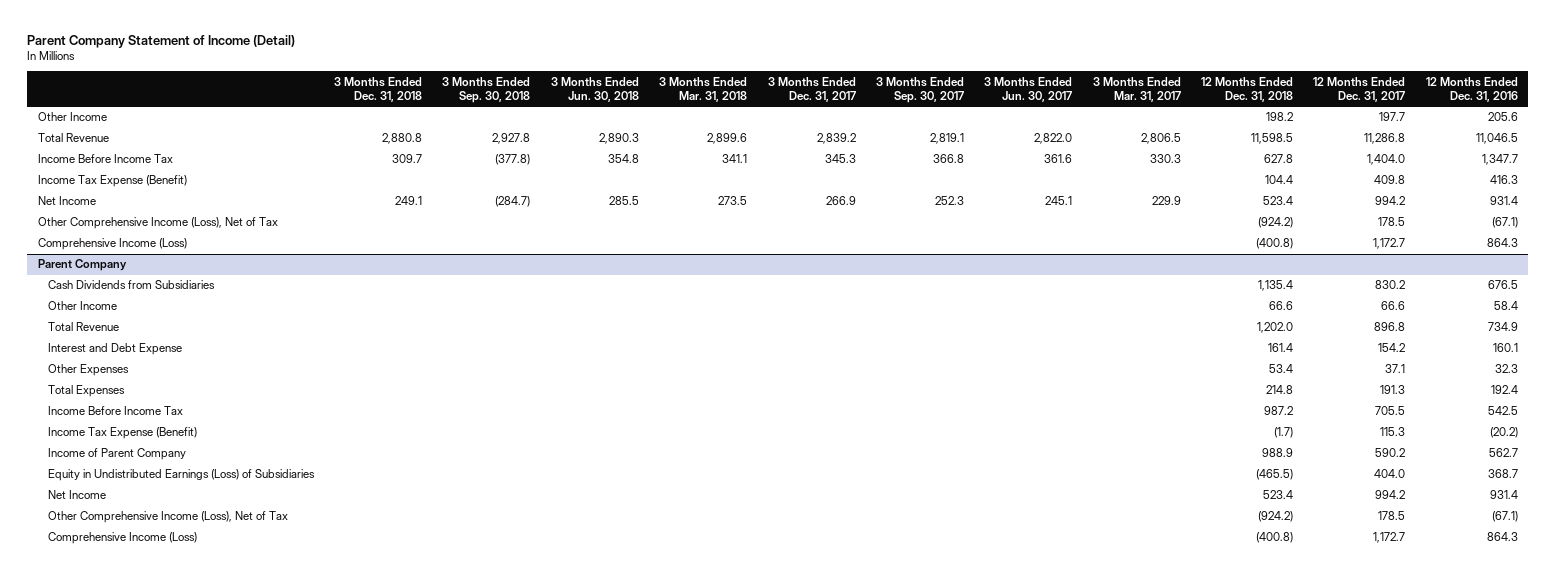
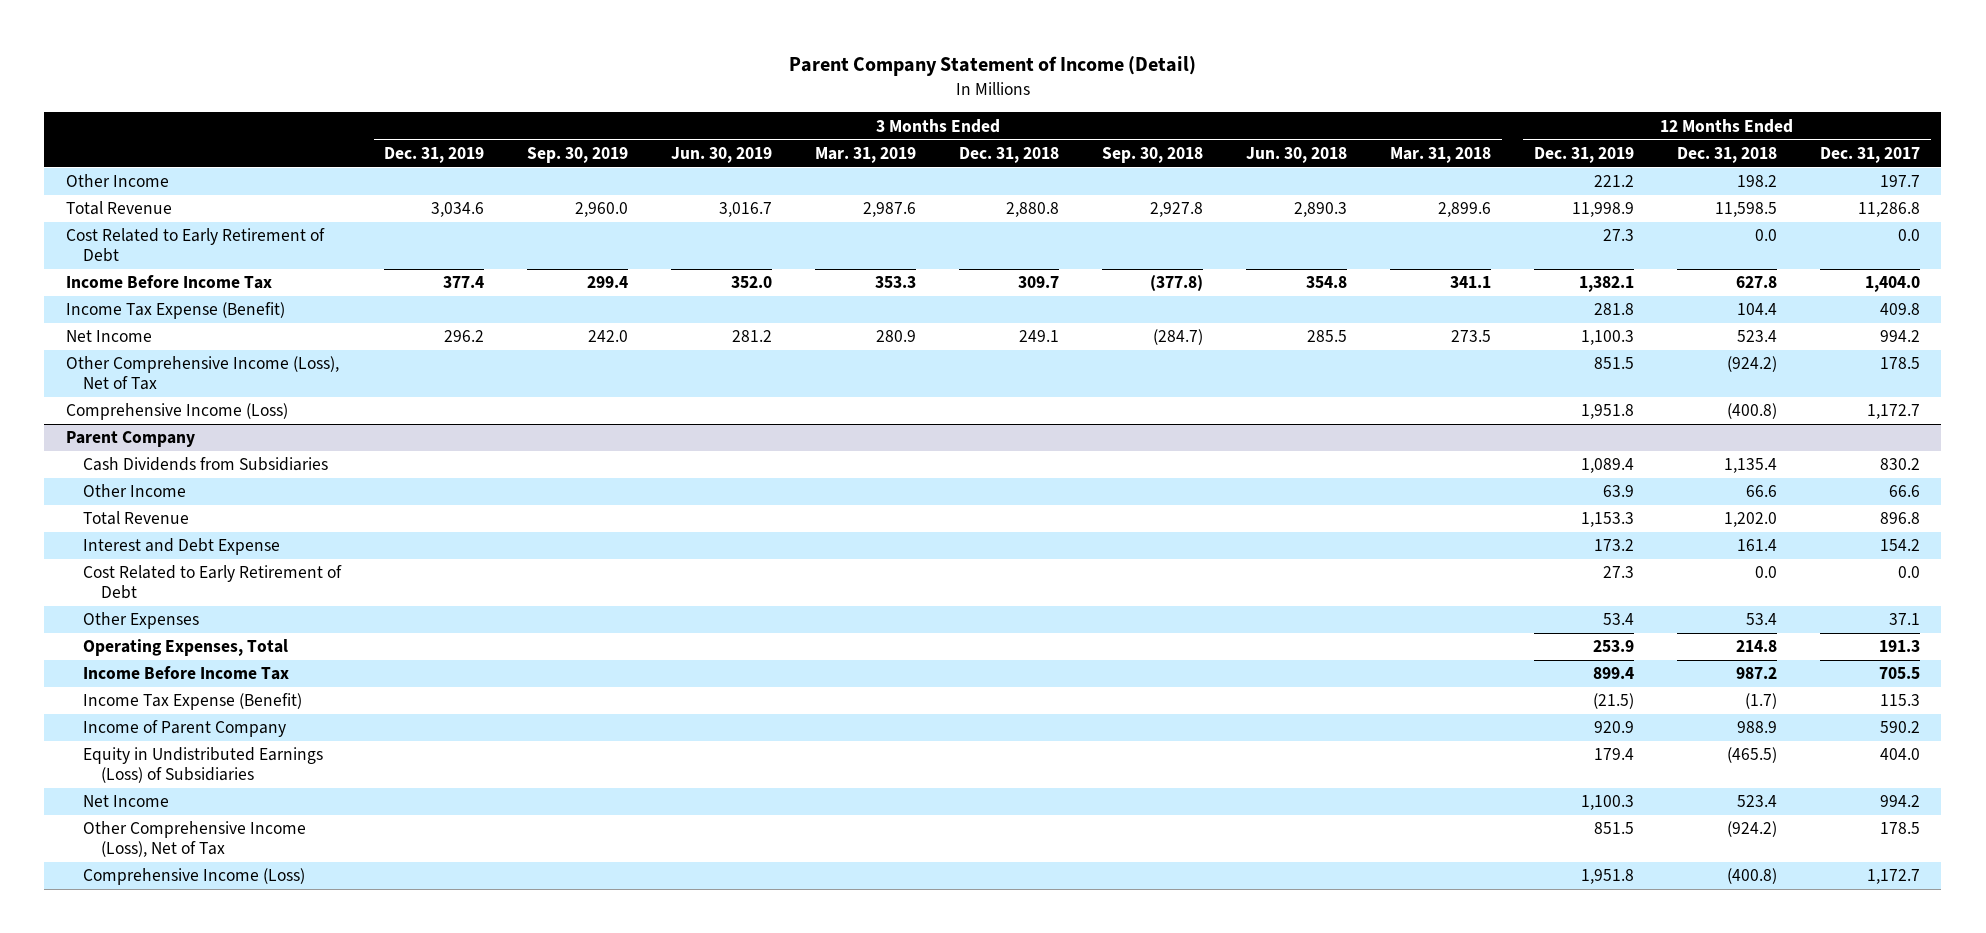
- | 3 Months Ended Dec. 31, 2018 | 3 Months Ended Sep. 30, 2018 | 3 Months Ended Jun. 30, 2018 | 3 Months Ended Mar. 31, 2018 | 3 Months Ended Dec. 31, 2017 | 3 Months Ended Sep. 30, 2017 | 3 Months Ended Jun. 30, 2017 | 3 Months Ended Mar. 31, 2017 | 12 Months Ended Dec. 31, 2018 | 12 Months Ended Dec. 31, 2017 | 12 Months Ended Dec. 31, 2016
+ | 3 Months Ended Dec. 31, 2019 | 3 Months Ended Sep. 30, 2019 | 3 Months Ended Jun. 30, 2019 | 3 Months Ended Mar. 31, 2019 | 3 Months Ended Dec. 31, 2018 | 3 Months Ended Sep. 30, 2018 | 3 Months Ended Jun. 30, 2018 | 3 Months Ended Mar. 31, 2018 | 12 Months Ended Dec. 31, 2019 | 12 Months Ended Dec. 31, 2018 | 12 Months Ended Dec. 31, 2017
+ Cost Related to Early Retirement of Debt | | | | | | | | | 27.3 | 0.0 | 0.0
@ Parent Company
+ Cost Related to Early Retirement of Debt | | | | | | | | | 27.3 | 0.0 | 0.0
- Total Expenses | | | | | | | | | 214.8 | 191.3 | 192.4
+ Operating Expenses, Total | | | | | | | | | 253.9 | 214.8 | 191.3

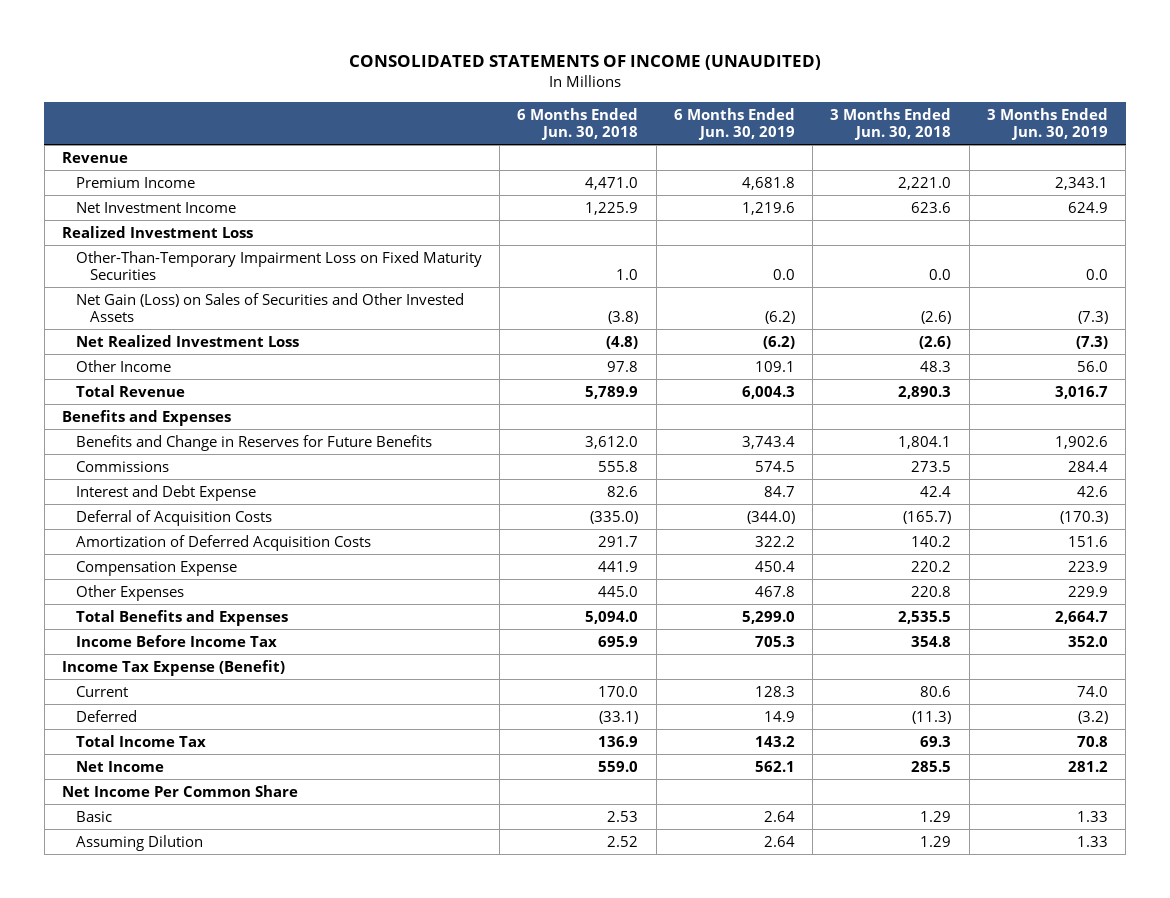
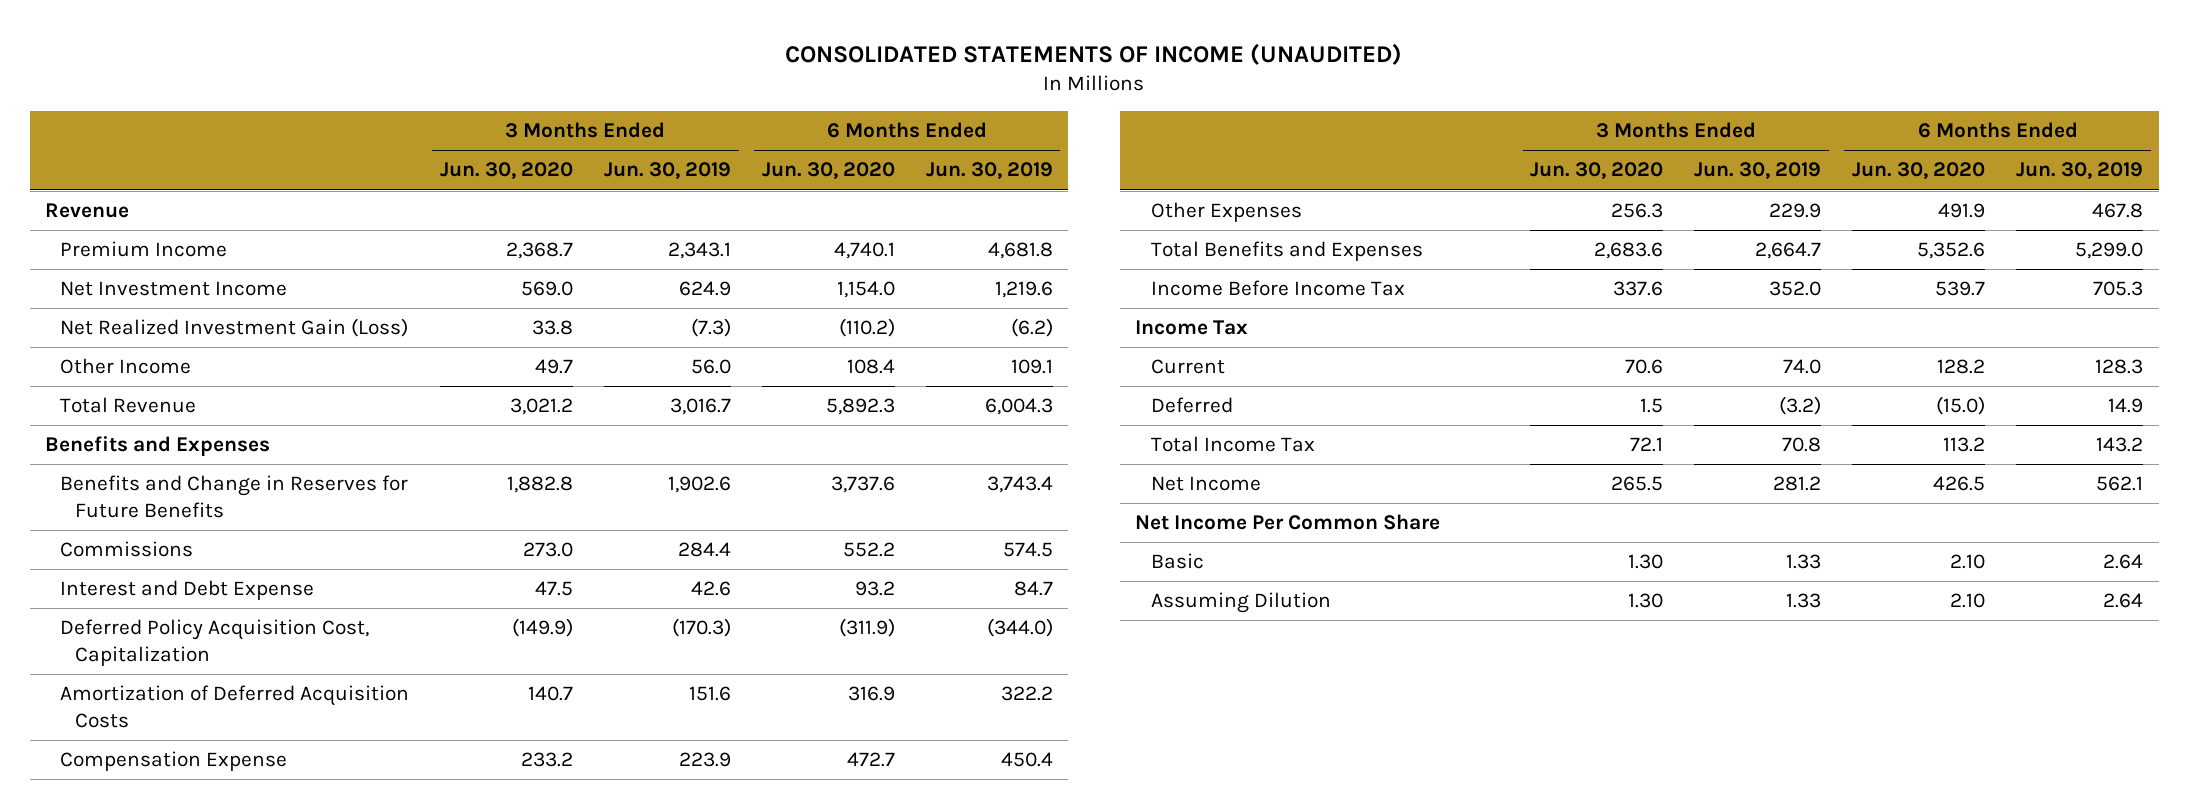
- | 6 Months Ended Jun. 30, 2018 | 6 Months Ended Jun. 30, 2019 | 3 Months Ended Jun. 30, 2018 | 3 Months Ended Jun. 30, 2019
+ | 3 Months Ended Jun. 30, 2020 | 3 Months Ended Jun. 30, 2019 | 6 Months Ended Jun. 30, 2020 | 6 Months Ended Jun. 30, 2019
- Realized Investment Loss
- Other-Than-Temporary Impairment Loss on Fixed Maturity Securities | 1.0 | 0.0 | 0.0 | 0.0
- Net Gain (Loss) on Sales of Securities and Other Invested Assets | (3.8) | (6.2) | (2.6) | (7.3)
- Net Realized Investment Loss | (4.8) | (6.2) | (2.6) | (7.3)
+ Net Realized Investment Gain (Loss) | 33.8 | (7.3) | (110.2) | (6.2)
- Deferral of Acquisition Costs | (335.0) | (344.0) | (165.7) | (170.3)
+ Deferred Policy Acquisition Cost, Capitalization | (149.9) | (170.3) | (311.9) | (344.0)
- Income Tax Expense (Benefit)
+ Income Tax

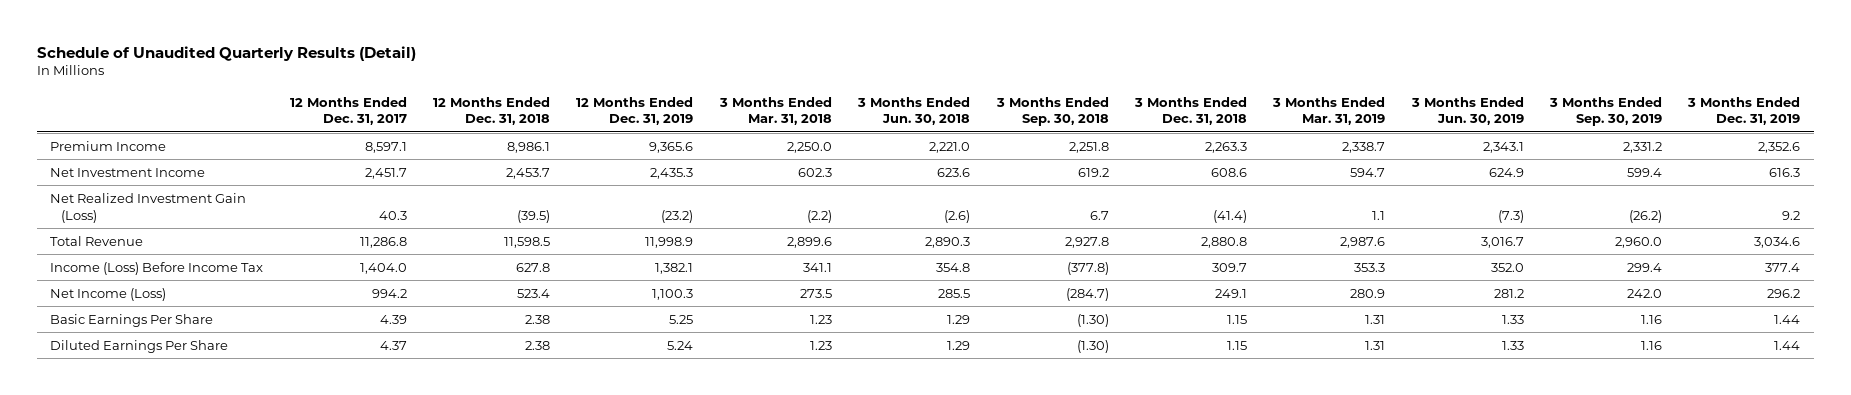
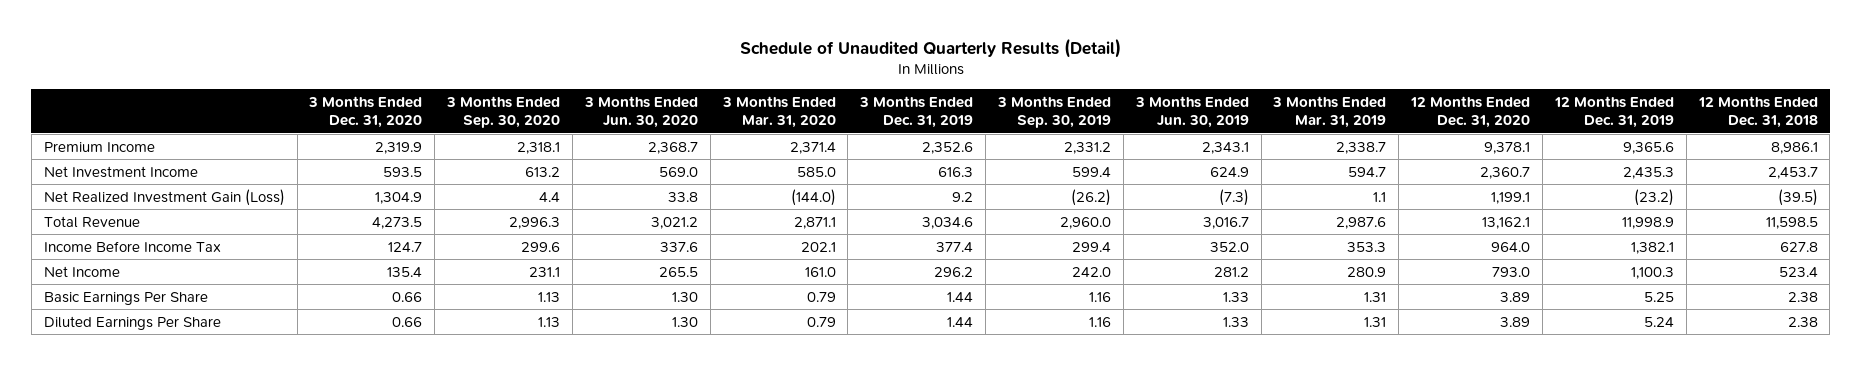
- | 12 Months Ended Dec. 31, 2017 | 12 Months Ended Dec. 31, 2018 | 12 Months Ended Dec. 31, 2019 | 3 Months Ended Mar. 31, 2018 | 3 Months Ended Jun. 30, 2018 | 3 Months Ended Sep. 30, 2018 | 3 Months Ended Dec. 31, 2018 | 3 Months Ended Mar. 31, 2019 | 3 Months Ended Jun. 30, 2019 | 3 Months Ended Sep. 30, 2019 | 3 Months Ended Dec. 31, 2019
+ | 3 Months Ended Dec. 31, 2020 | 3 Months Ended Sep. 30, 2020 | 3 Months Ended Jun. 30, 2020 | 3 Months Ended Mar. 31, 2020 | 3 Months Ended Dec. 31, 2019 | 3 Months Ended Sep. 30, 2019 | 3 Months Ended Jun. 30, 2019 | 3 Months Ended Mar. 31, 2019 | 12 Months Ended Dec. 31, 2020 | 12 Months Ended Dec. 31, 2019 | 12 Months Ended Dec. 31, 2018
- Income (Loss) Before Income Tax | 1,404.0 | 627.8 | 1,382.1 | 341.1 | 354.8 | (377.8) | 309.7 | 353.3 | 352.0 | 299.4 | 377.4
- Net Income (Loss) | 994.2 | 523.4 | 1,100.3 | 273.5 | 285.5 | (284.7) | 249.1 | 280.9 | 281.2 | 242.0 | 296.2
+ Income Before Income Tax | 124.7 | 299.6 | 337.6 | 202.1 | 377.4 | 299.4 | 352.0 | 353.3 | 964.0 | 1,382.1 | 627.8
+ Net Income | 135.4 | 231.1 | 265.5 | 161.0 | 296.2 | 242.0 | 281.2 | 280.9 | 793.0 | 1,100.3 | 523.4

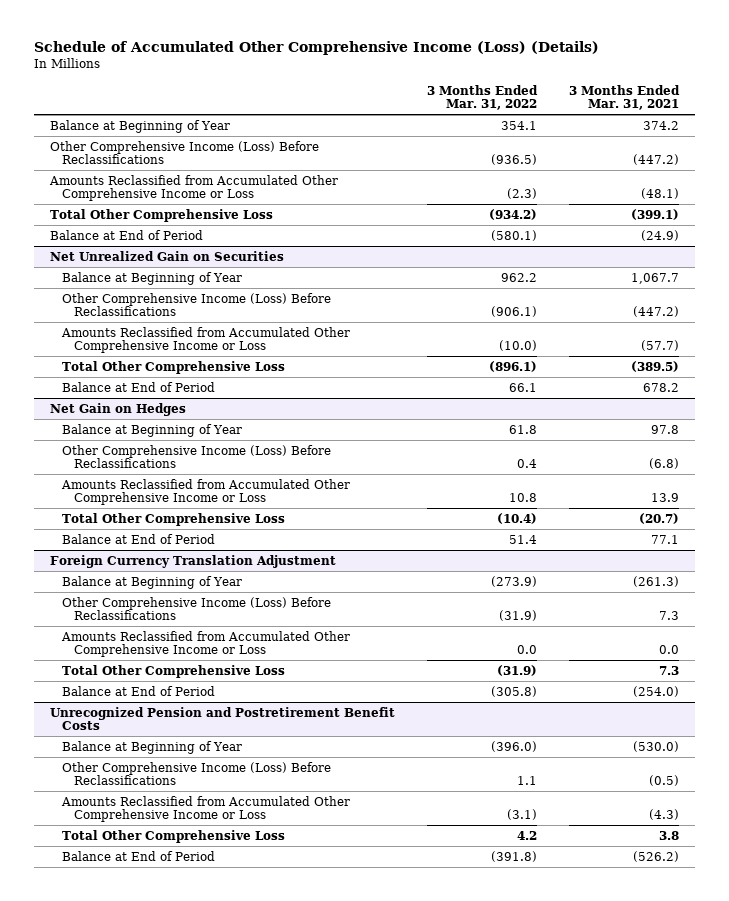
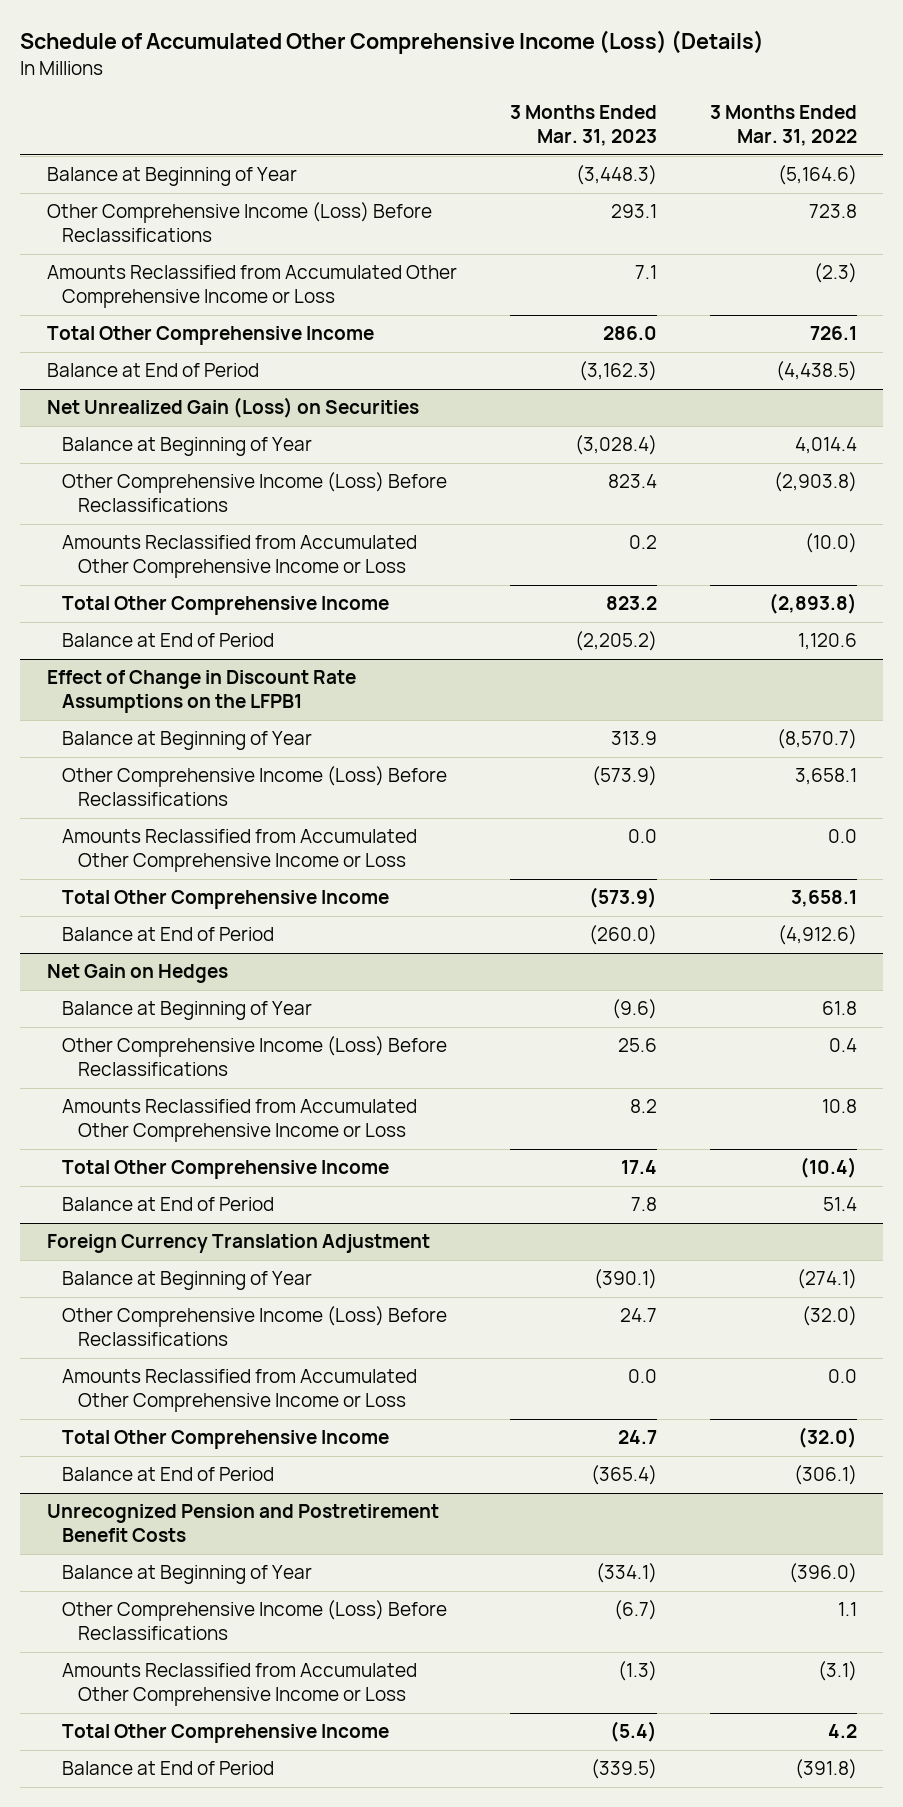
- | 3 Months Ended Mar. 31, 2022 | 3 Months Ended Mar. 31, 2021
+ | 3 Months Ended Mar. 31, 2023 | 3 Months Ended Mar. 31, 2022
- Balance at Beginning of Year | 354.1 | 374.2
- Other Comprehensive Income (Loss) Before Reclassifications | (936.5) | (447.2)
+ Balance at Beginning of Year | (3,448.3) | (5,164.6)
+ Other Comprehensive Income (Loss) Before Reclassifications | 293.1 | 723.8
- Total Other Comprehensive Loss | (934.2) | (399.1)
- Balance at End of Period | (580.1) | (24.9)
- Net Unrealized Gain on Securities
- Balance at Beginning of Year | 962.2 | 1,067.7
- Other Comprehensive Income (Loss) Before Reclassifications | (906.1) | (447.2)
+ Total Other Comprehensive Income | 286.0 | 726.1
+ Balance at End of Period | (3,162.3) | (4,438.5)
+ Net Unrealized Gain (Loss) on Securities
+ Balance at Beginning of Year | (3,028.4) | 4,014.4
+ Other Comprehensive Income (Loss) Before Reclassifications | 823.4 | (2,903.8)
- Total Other Comprehensive Loss | (896.1) | (389.5)
- Balance at End of Period | 66.1 | 678.2
+ Total Other Comprehensive Income | 823.2 | (2,893.8)
+ Balance at End of Period | (2,205.2) | 1,120.6
+ Effect of Change in Discount Rate Assumptions on the LFPB1
+ Balance at Beginning of Year | 313.9 | (8,570.7)
+ Other Comprehensive Income (Loss) Before Reclassifications | (573.9) | 3,658.1
+ Amounts Reclassified from Accumulated Other Comprehensive Income or Loss | 0.0 | 0.0
+ Total Other Comprehensive Income | (573.9) | 3,658.1
+ Balance at End of Period | (260.0) | (4,912.6)
@ Net Gain on Hedges
- Total Other Comprehensive Loss | (10.4) | (20.7)
+ Total Other Comprehensive Income | 17.4 | (10.4)
@ Foreign Currency Translation Adjustment
- Balance at Beginning of Year | (273.9) | (261.3)
- Other Comprehensive Income (Loss) Before Reclassifications | (31.9) | 7.3
+ Balance at Beginning of Year | (390.1) | (274.1)
+ Other Comprehensive Income (Loss) Before Reclassifications | 24.7 | (32.0)
- Total Other Comprehensive Loss | (31.9) | 7.3
- Balance at End of Period | (305.8) | (254.0)
+ Total Other Comprehensive Income | 24.7 | (32.0)
+ Balance at End of Period | (365.4) | (306.1)
@ Unrecognized Pension and Postretirement Benefit Costs
- Total Other Comprehensive Loss | 4.2 | 3.8
+ Total Other Comprehensive Income | (5.4) | 4.2

